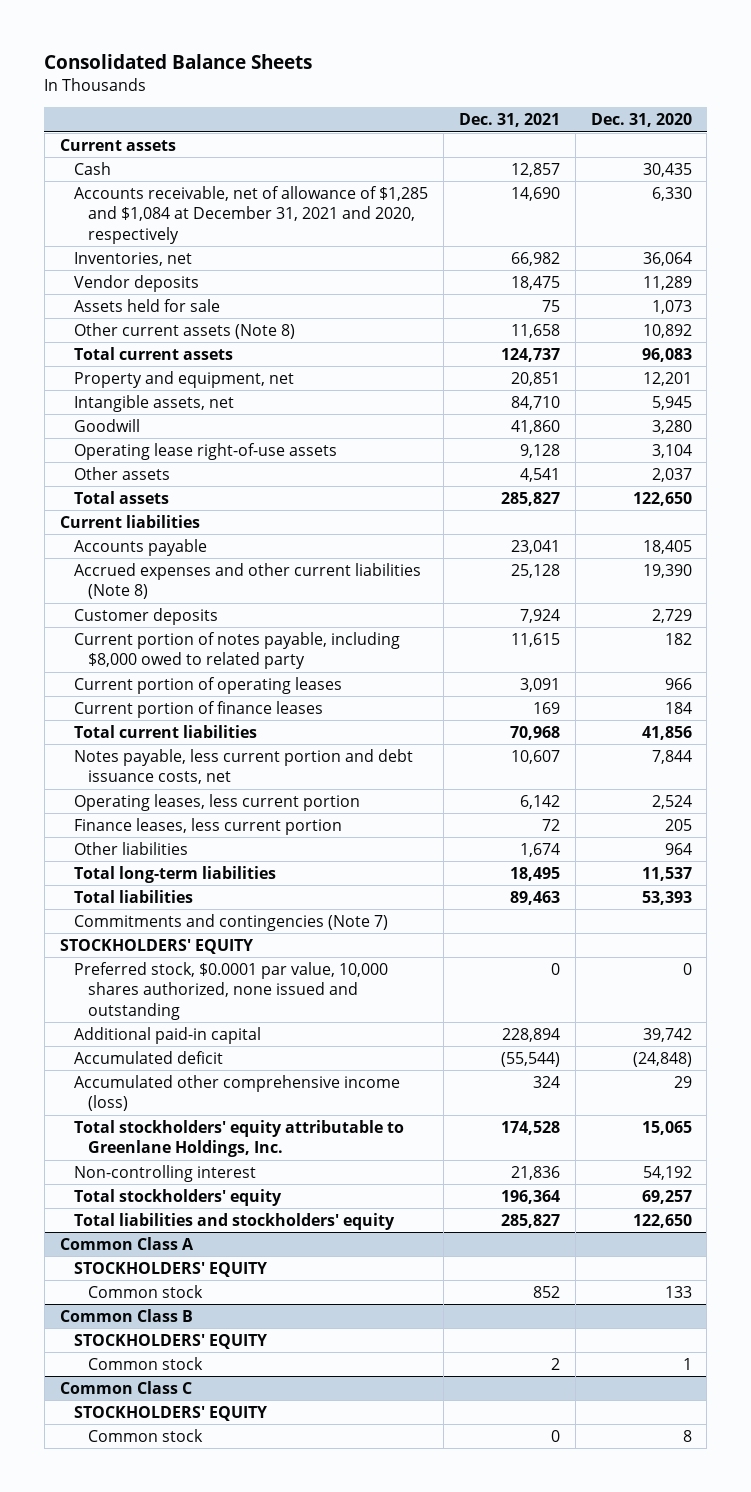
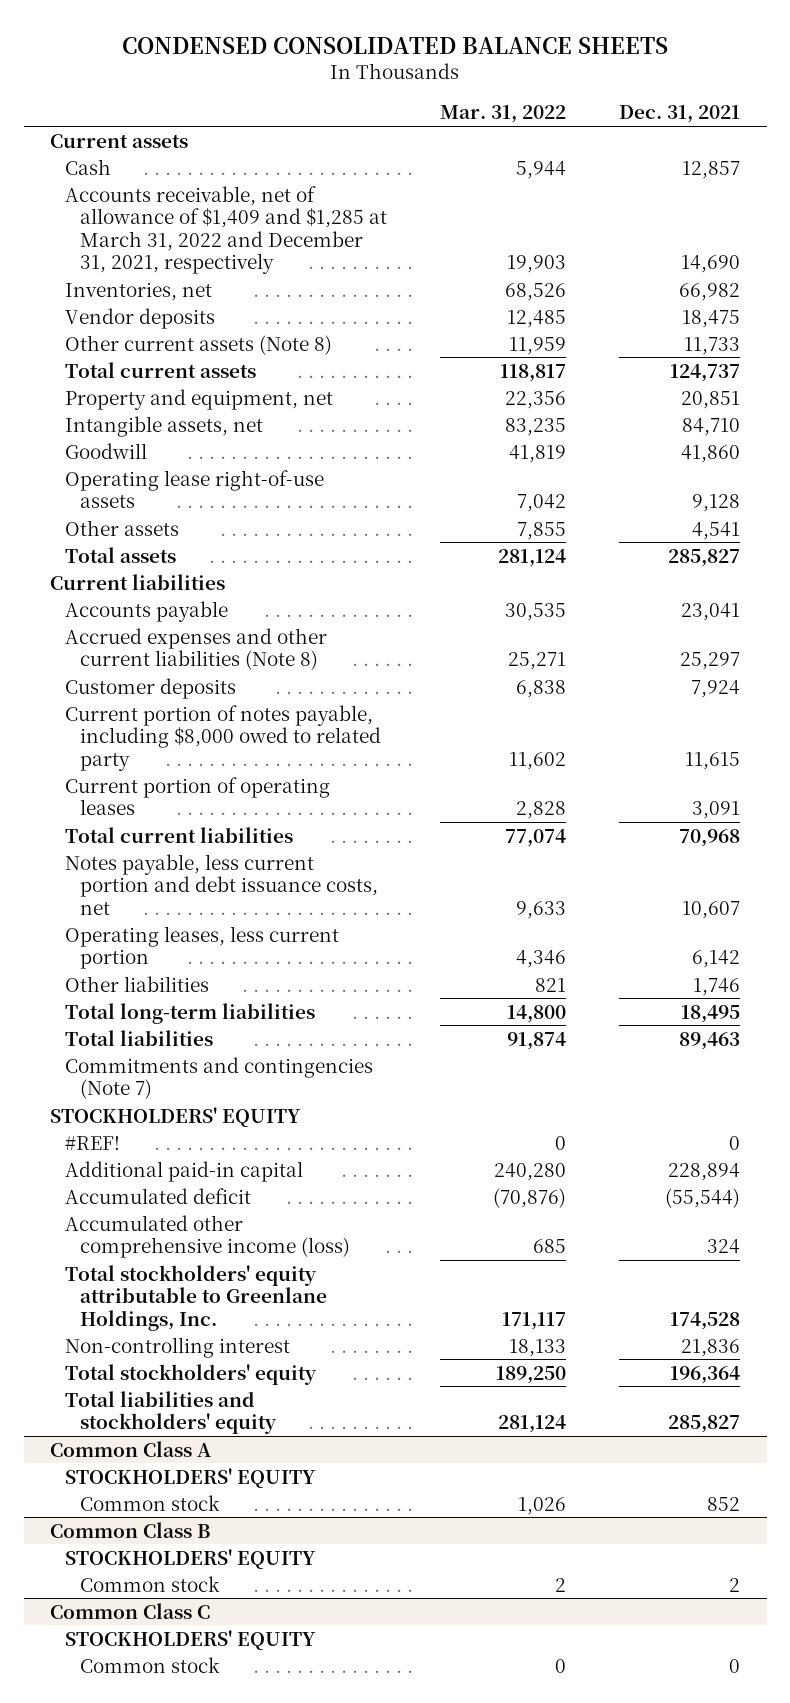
- Consolidated Balance Sheets
+ CONDENSED CONSOLIDATED BALANCE SHEETS
- | Dec. 31, 2021 | Dec. 31, 2020
+ | Mar. 31, 2022 | Dec. 31, 2021
- Accounts receivable, net of allowance of $1,285 and $1,084 at December 31, 2021 and 2020, respectively | 14,690 | 6,330
+ Accounts receivable, net of allowance of $1,409 and $1,285 at March 31, 2022 and December 31, 2021, respectively | 19,903 | 14,690
- Assets held for sale | 75 | 1,073
- Other current assets (Note 8) | 11,658 | 10,892
+ Other current assets (Note 8) | 11,959 | 11,733
- Accrued expenses and other current liabilities (Note 8) | 25,128 | 19,390
+ Accrued expenses and other current liabilities (Note 8) | 25,271 | 25,297
- Current portion of finance leases | 169 | 184
- Finance leases, less current portion | 72 | 205
- Other liabilities | 1,674 | 964
+ Other liabilities | 821 | 1,746
- Preferred stock, $0.0001 par value, 10,000 shares authorized, none issued and outstanding | 0 | 0
+ #REF! | 0 | 0

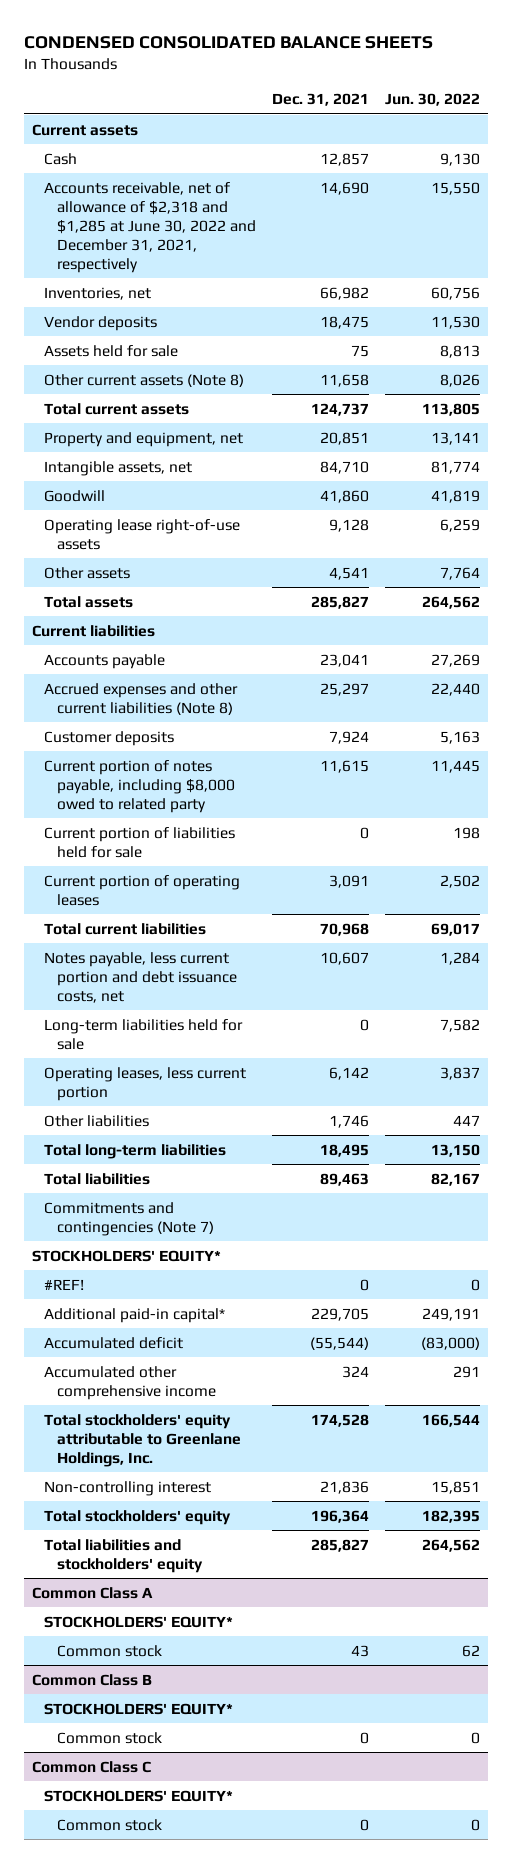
- | Mar. 31, 2022 | Dec. 31, 2021
+ | Dec. 31, 2021 | Jun. 30, 2022
- Accounts receivable, net of allowance of $1,409 and $1,285 at March 31, 2022 and December 31, 2021, respectively | 19,903 | 14,690
+ Accounts receivable, net of allowance of $2,318 and $1,285 at June 30, 2022 and December 31, 2021, respectively | 14,690 | 15,550
- Other current assets (Note 8) | 11,959 | 11,733
+ Assets held for sale | 75 | 8,813
+ Other current assets (Note 8) | 11,658 | 8,026
+ Current portion of liabilities held for sale | 0 | 198
+ Long-term liabilities held for sale | 0 | 7,582
- STOCKHOLDERS' EQUITY
+ STOCKHOLDERS' EQUITY*
- Additional paid-in capital | 240,280 | 228,894
+ Additional paid-in capital* | 229,705 | 249,191
- Accumulated other comprehensive income (loss) | 685 | 324
+ Accumulated other comprehensive income | 324 | 291
@ Common Class A
- STOCKHOLDERS' EQUITY
- Common stock | 1,026 | 852
+ STOCKHOLDERS' EQUITY*
+ Common stock | 43 | 62
@ Common Class B
- STOCKHOLDERS' EQUITY
- Common stock | 2 | 2
+ STOCKHOLDERS' EQUITY*
+ Common stock | 0 | 0
@ Common Class C
- STOCKHOLDERS' EQUITY
+ STOCKHOLDERS' EQUITY*

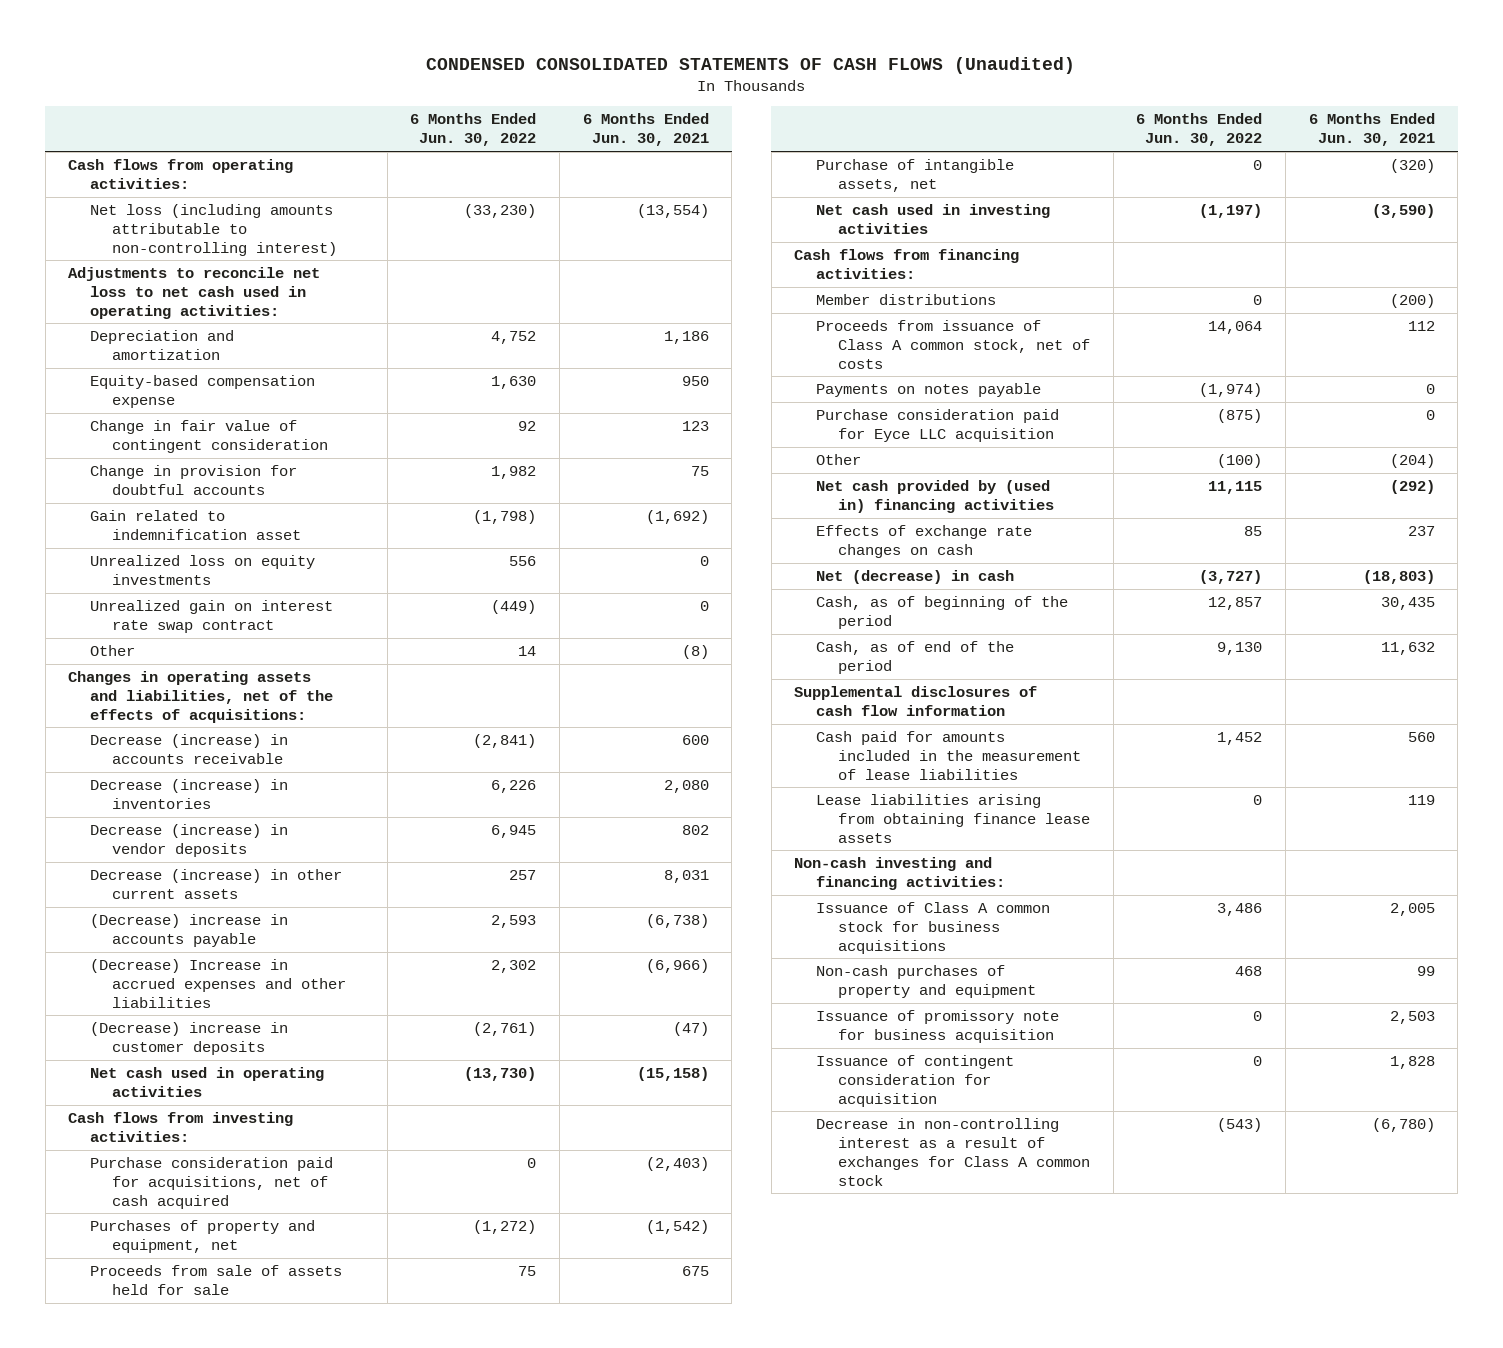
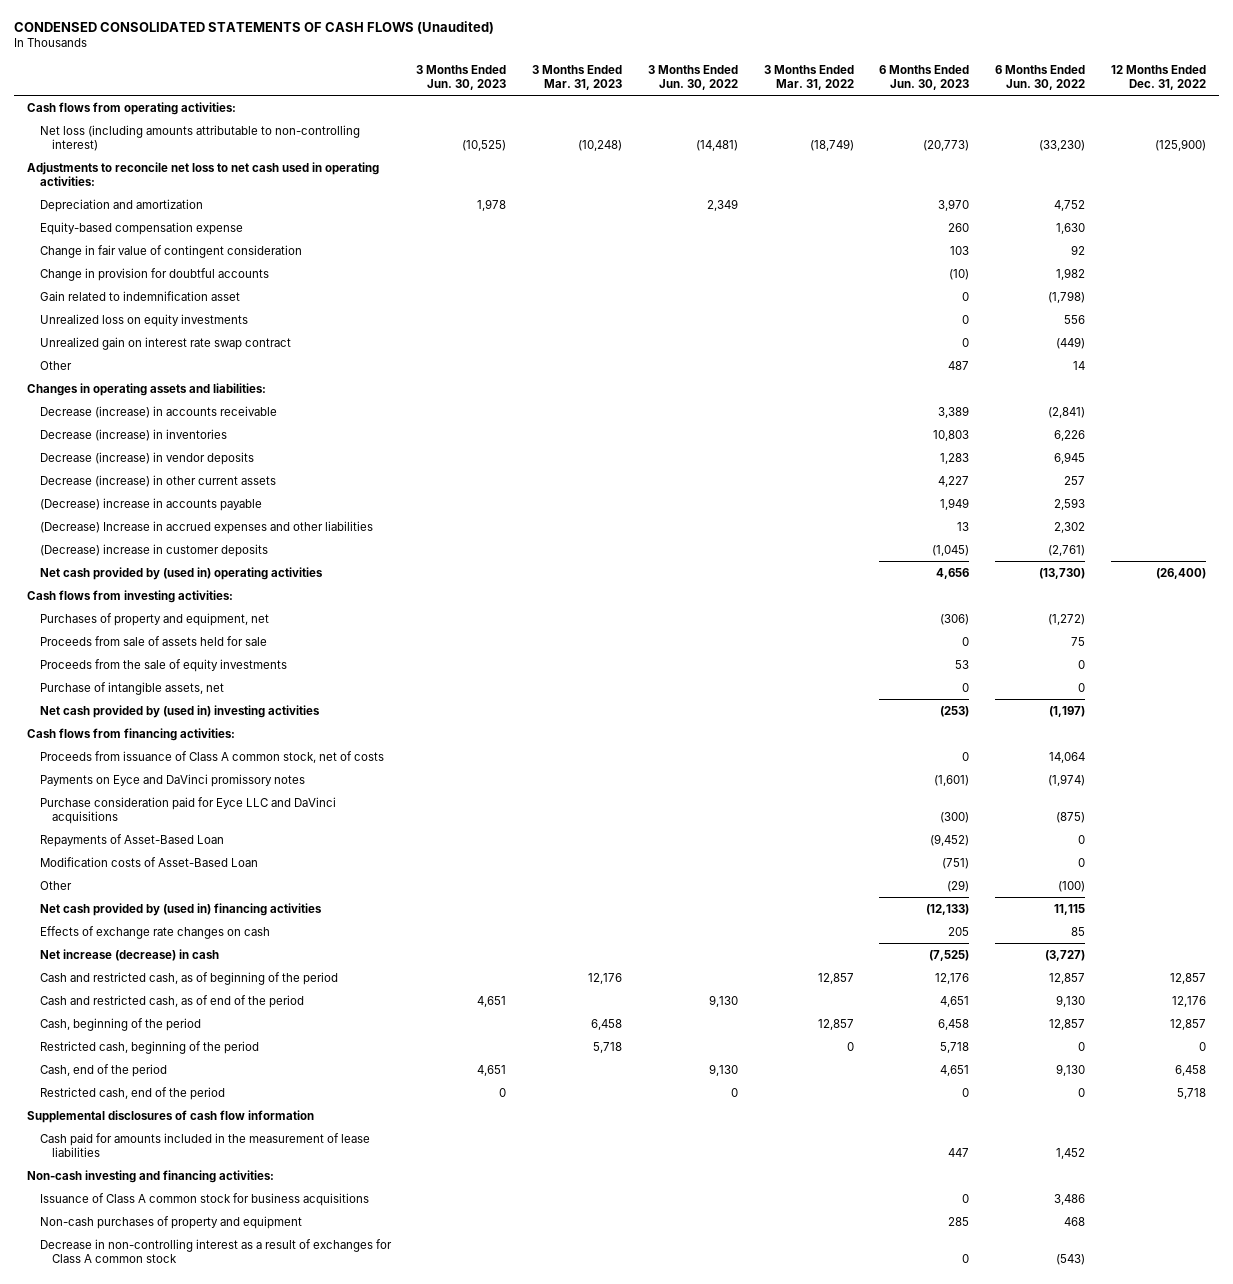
- | 6 Months Ended Jun. 30, 2022 | 6 Months Ended Jun. 30, 2021
+ | 3 Months Ended Jun. 30, 2023 | 3 Months Ended Mar. 31, 2023 | 3 Months Ended Jun. 30, 2022 | 3 Months Ended Mar. 31, 2022 | 6 Months Ended Jun. 30, 2023 | 6 Months Ended Jun. 30, 2022 | 12 Months Ended Dec. 31, 2022
- Changes in operating assets and liabilities, net of the effects of acquisitions:
+ Changes in operating assets and liabilities:
- Net cash used in operating activities | (13,730) | (15,158)
+ Net cash provided by (used in) operating activities | | | | | 4,656 | (13,730) | (26,400)
- Purchase consideration paid for acquisitions, net of cash acquired | 0 | (2,403)
+ Proceeds from the sale of equity investments | | | | | 53 | 0 |
- Net cash used in investing activities | (1,197) | (3,590)
+ Net cash provided by (used in) investing activities | | | | | (253) | (1,197) |
- Member distributions | 0 | (200)
- Payments on notes payable | (1,974) | 0
- Purchase consideration paid for Eyce LLC acquisition | (875) | 0
+ Payments on Eyce and DaVinci promissory notes | | | | | (1,601) | (1,974) |
+ Purchase consideration paid for Eyce LLC and DaVinci acquisitions | | | | | (300) | (875) |
+ Repayments of Asset-Based Loan | | | | | (9,452) | 0 |
+ Modification costs of Asset-Based Loan | | | | | (751) | 0 |
- Net (decrease) in cash | (3,727) | (18,803)
- Cash, as of beginning of the period | 12,857 | 30,435
- Cash, as of end of the period | 9,130 | 11,632
+ Net increase (decrease) in cash | | | | | (7,525) | (3,727) |
+ Cash and restricted cash, as of beginning of the period | | 12,176 | | 12,857 | 12,176 | 12,857 | 12,857
+ Cash and restricted cash, as of end of the period | 4,651 | | 9,130 | | 4,651 | 9,130 | 12,176
+ Cash, beginning of the period | | 6,458 | | 12,857 | 6,458 | 12,857 | 12,857
+ Restricted cash, beginning of the period | | 5,718 | | 0 | 5,718 | 0 | 0
+ Cash, end of the period | 4,651 | | 9,130 | | 4,651 | 9,130 | 6,458
+ Restricted cash, end of the period | 0 | | 0 | | 0 | 0 | 5,718
- Lease liabilities arising from obtaining finance lease assets | 0 | 119
- Issuance of promissory note for business acquisition | 0 | 2,503
- Issuance of contingent consideration for acquisition | 0 | 1,828

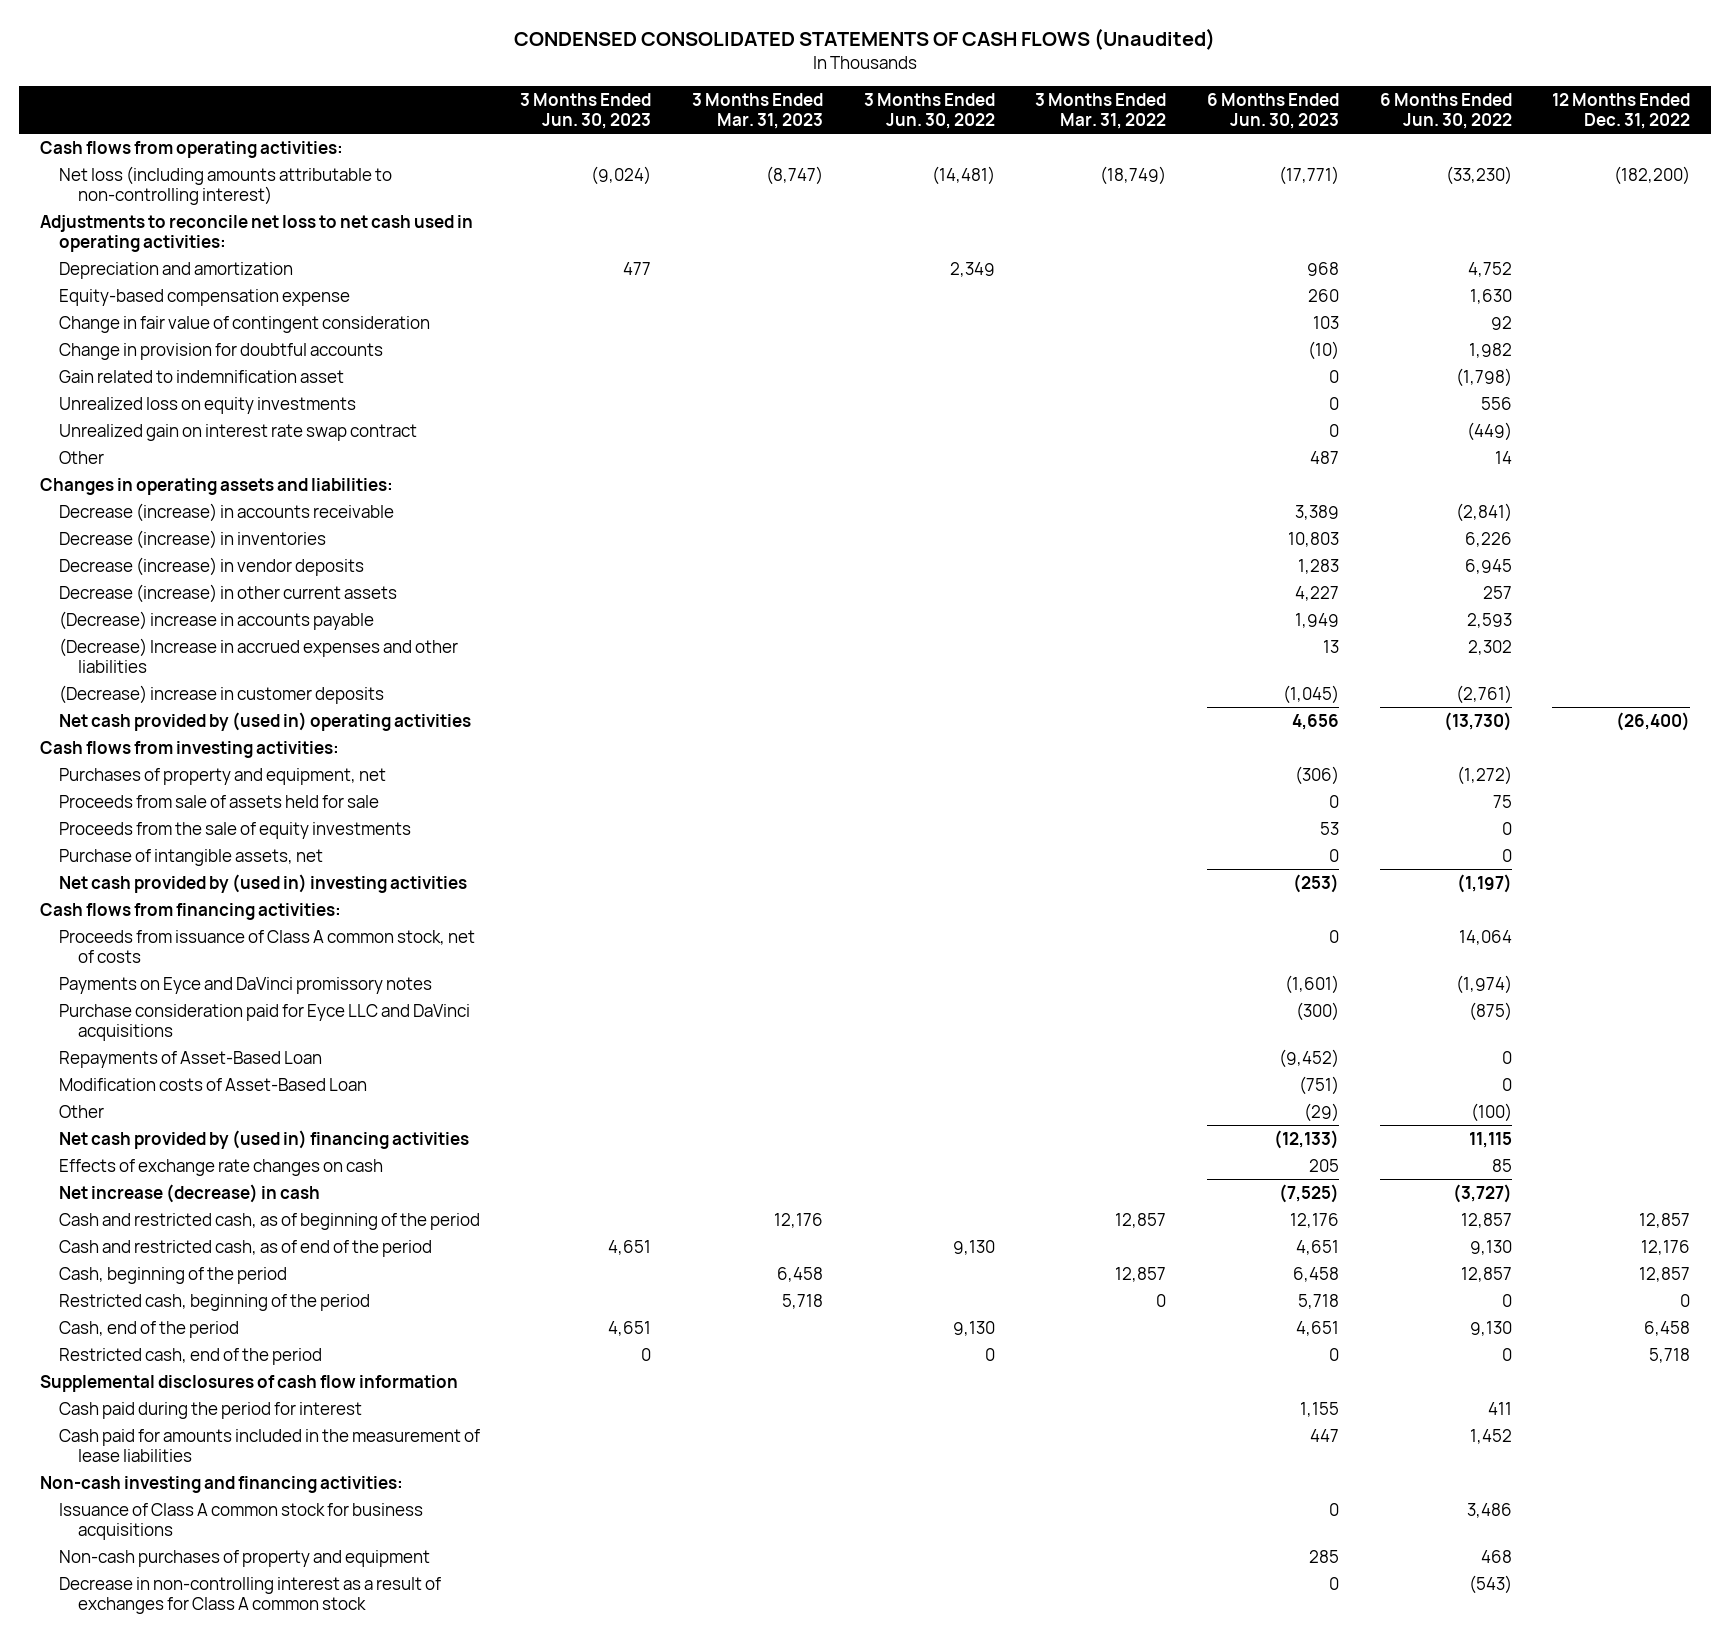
- Net loss (including amounts attributable to non-controlling interest) | (10,525) | (10,248) | (14,481) | (18,749) | (20,773) | (33,230) | (125,900)
+ Net loss (including amounts attributable to non-controlling interest) | (9,024) | (8,747) | (14,481) | (18,749) | (17,771) | (33,230) | (182,200)
- Depreciation and amortization | 1,978 | | 2,349 | | 3,970 | 4,752 |
+ Depreciation and amortization | 477 | | 2,349 | | 968 | 4,752 |
+ Cash paid during the period for interest | | | | | 1,155 | 411 |

